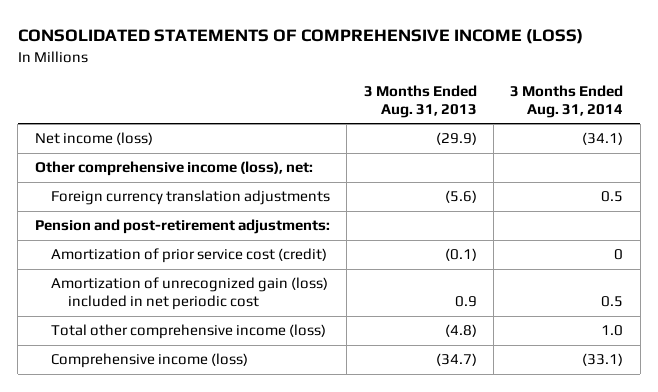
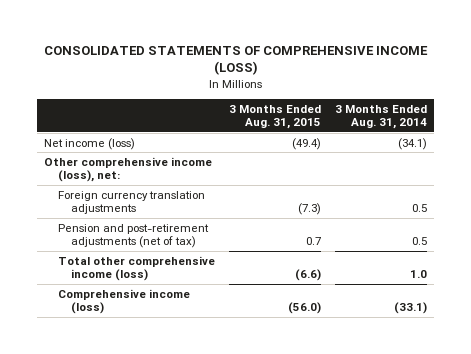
- | 3 Months Ended Aug. 31, 2013 | 3 Months Ended Aug. 31, 2014
+ | 3 Months Ended Aug. 31, 2015 | 3 Months Ended Aug. 31, 2014
- Pension and post-retirement adjustments:
- Amortization of prior service cost (credit) | (0.1) | 0
- Amortization of unrecognized gain (loss) included in net periodic cost | 0.9 | 0.5
+ Pension and post-retirement adjustments (net of tax) | 0.7 | 0.5

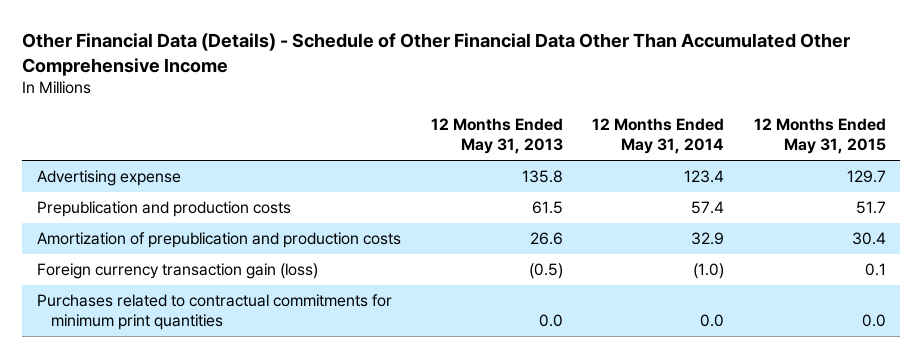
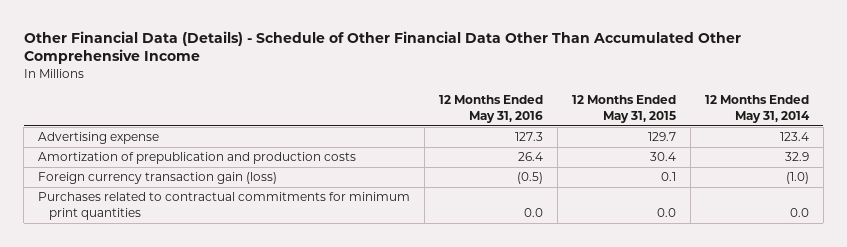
- | 12 Months Ended May 31, 2013 | 12 Months Ended May 31, 2014 | 12 Months Ended May 31, 2015
+ | 12 Months Ended May 31, 2016 | 12 Months Ended May 31, 2015 | 12 Months Ended May 31, 2014
- Prepublication and production costs | 61.5 | 57.4 | 51.7

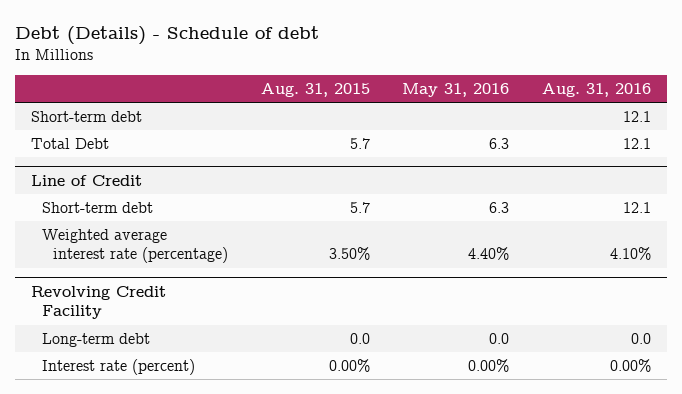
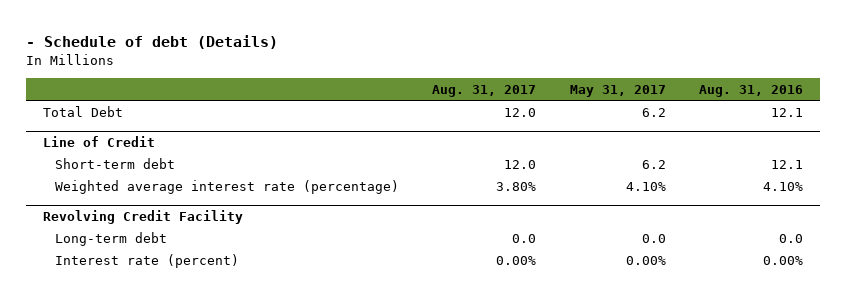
- Debt (Details) - Schedule of debt
+ - Schedule of debt (Details)
- | Aug. 31, 2015 | May 31, 2016 | Aug. 31, 2016
+ | Aug. 31, 2017 | May 31, 2017 | Aug. 31, 2016
- Short-term debt | | | 12.1

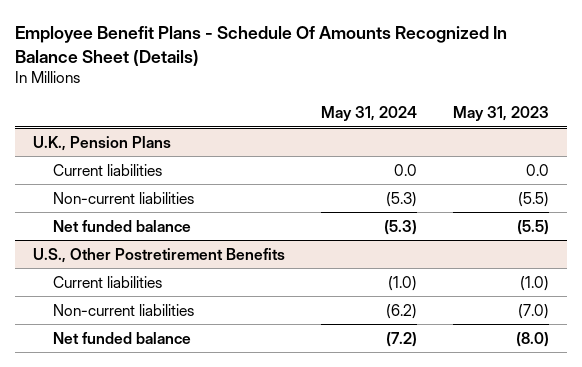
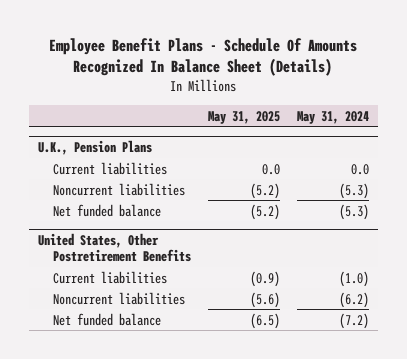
- | May 31, 2024 | May 31, 2023
+ | May 31, 2025 | May 31, 2024
@ U.K., Pension Plans
- Non-current liabilities | (5.3) | (5.5)
+ Noncurrent liabilities | (5.2) | (5.3)
- U.S., Other Postretirement Benefits
+ United States, Other Postretirement Benefits
- Non-current liabilities | (6.2) | (7.0)
+ Noncurrent liabilities | (5.6) | (6.2)

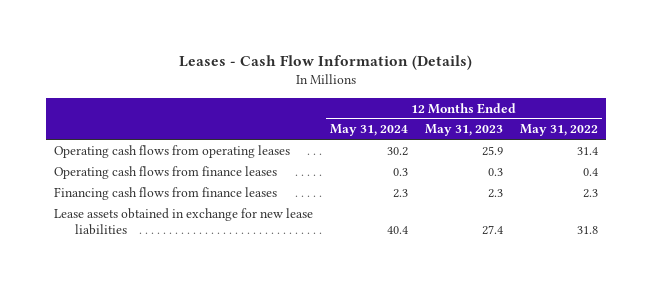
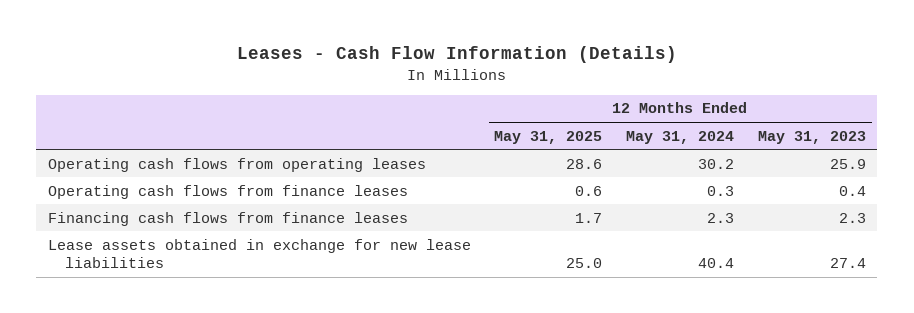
- | 12 Months Ended May 31, 2024 | 12 Months Ended May 31, 2023 | 12 Months Ended May 31, 2022
+ | 12 Months Ended May 31, 2025 | 12 Months Ended May 31, 2024 | 12 Months Ended May 31, 2023
- Operating cash flows from finance leases | 0.3 | 0.3 | 0.4
+ Operating cash flows from finance leases | 0.6 | 0.3 | 0.4

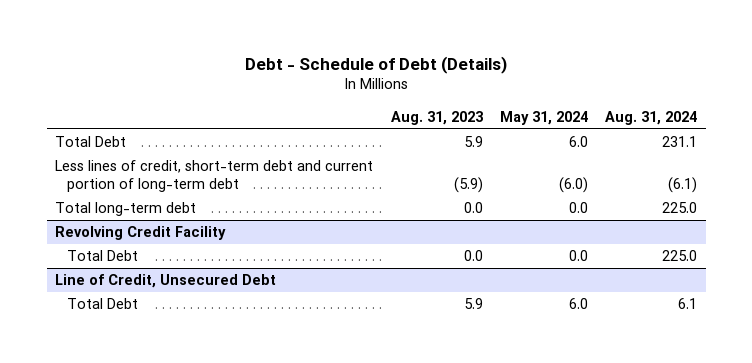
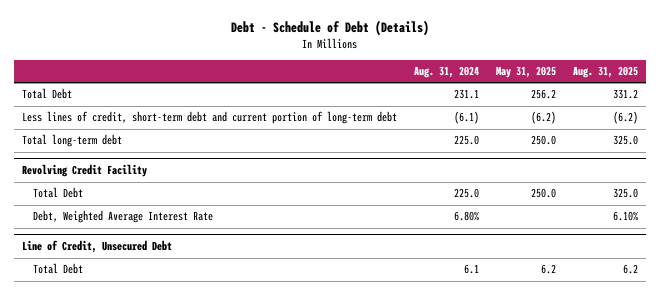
- | Aug. 31, 2023 | May 31, 2024 | Aug. 31, 2024
+ | Aug. 31, 2024 | May 31, 2025 | Aug. 31, 2025
@ Revolving Credit Facility
+ Debt, Weighted Average Interest Rate | 6.80% | | 6.10%

